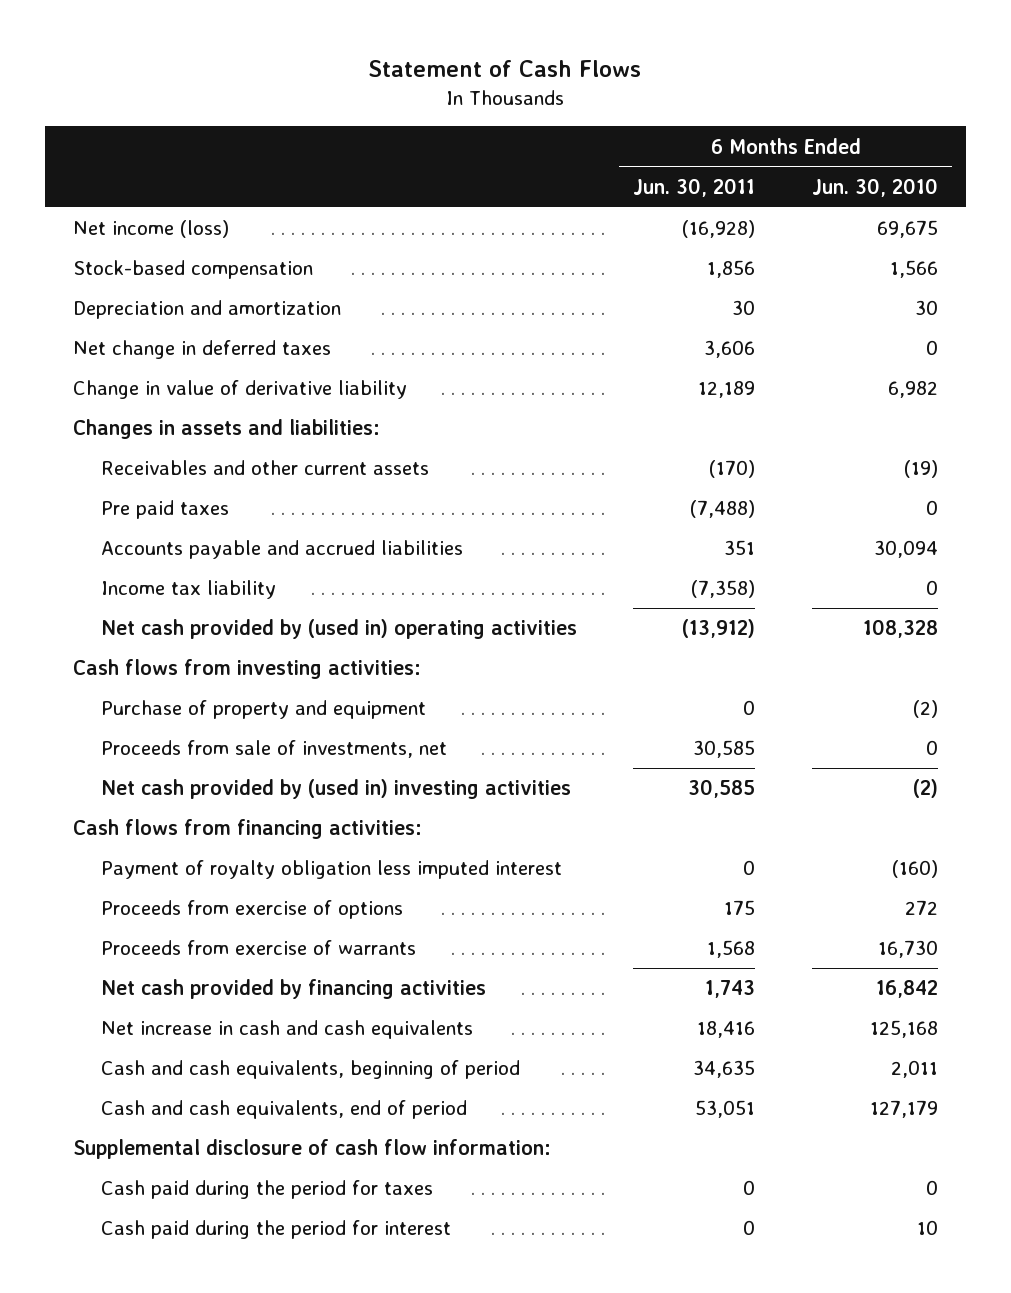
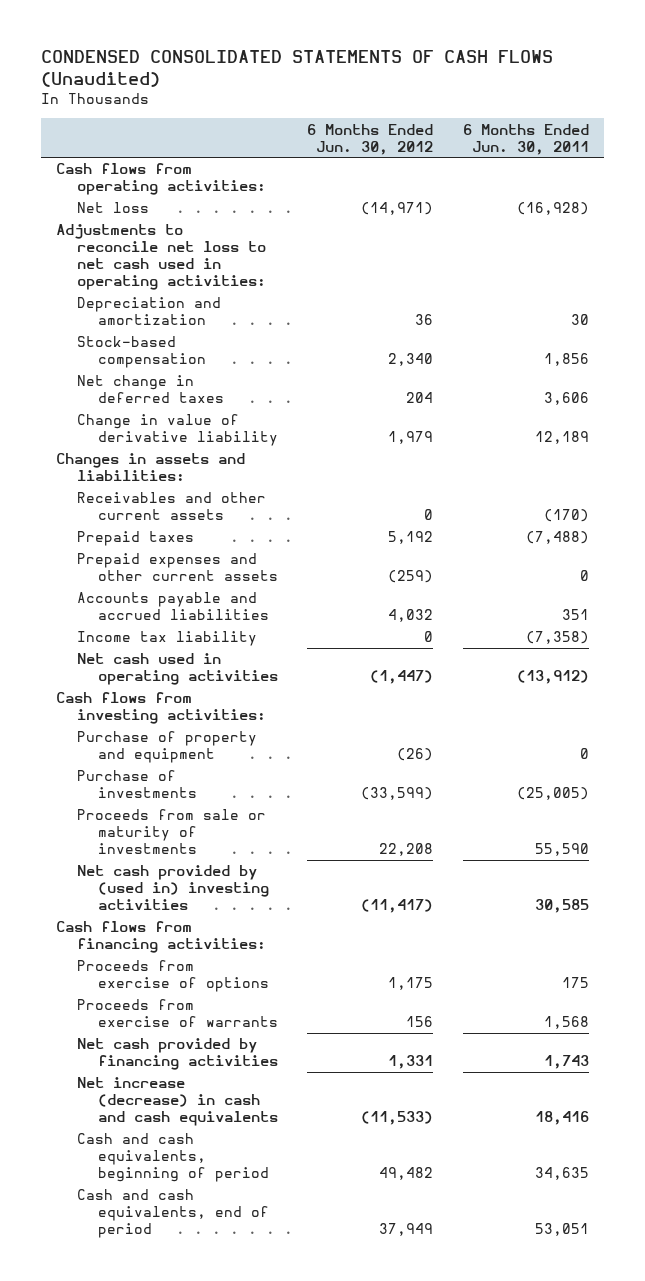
- Statement of Cash Flows
+ CONDENSED CONSOLIDATED STATEMENTS OF CASH FLOWS (Unaudited)
- | 6 Months Ended Jun. 30, 2011 | 6 Months Ended Jun. 30, 2010
+ | 6 Months Ended Jun. 30, 2012 | 6 Months Ended Jun. 30, 2011
- Net income (loss) | (16,928) | 69,675
+ Cash flows from operating activities:
+ Net loss | (14,971) | (16,928)
+ Adjustments to reconcile net loss to net cash used in operating activities:
moved down: Stock-based compensation | 2,340 | 1,856
- Pre paid taxes | (7,488) | 0
+ Prepaid taxes | 5,192 | (7,488)
+ Prepaid expenses and other current assets | (259) | 0
- Net cash provided by (used in) operating activities | (13,912) | 108,328
+ Net cash used in operating activities | (1,447) | (13,912)
- Proceeds from sale of investments, net | 30,585 | 0
+ Purchase of investments | (33,599) | (25,005)
+ Proceeds from sale or maturity of investments | 22,208 | 55,590
- Payment of royalty obligation less imputed interest | 0 | (160)
- Net increase in cash and cash equivalents | 18,416 | 125,168
+ Net increase (decrease) in cash and cash equivalents | (11,533) | 18,416
- Supplemental disclosure of cash flow information:
- Cash paid during the period for taxes | 0 | 0
- Cash paid during the period for interest | 0 | 10

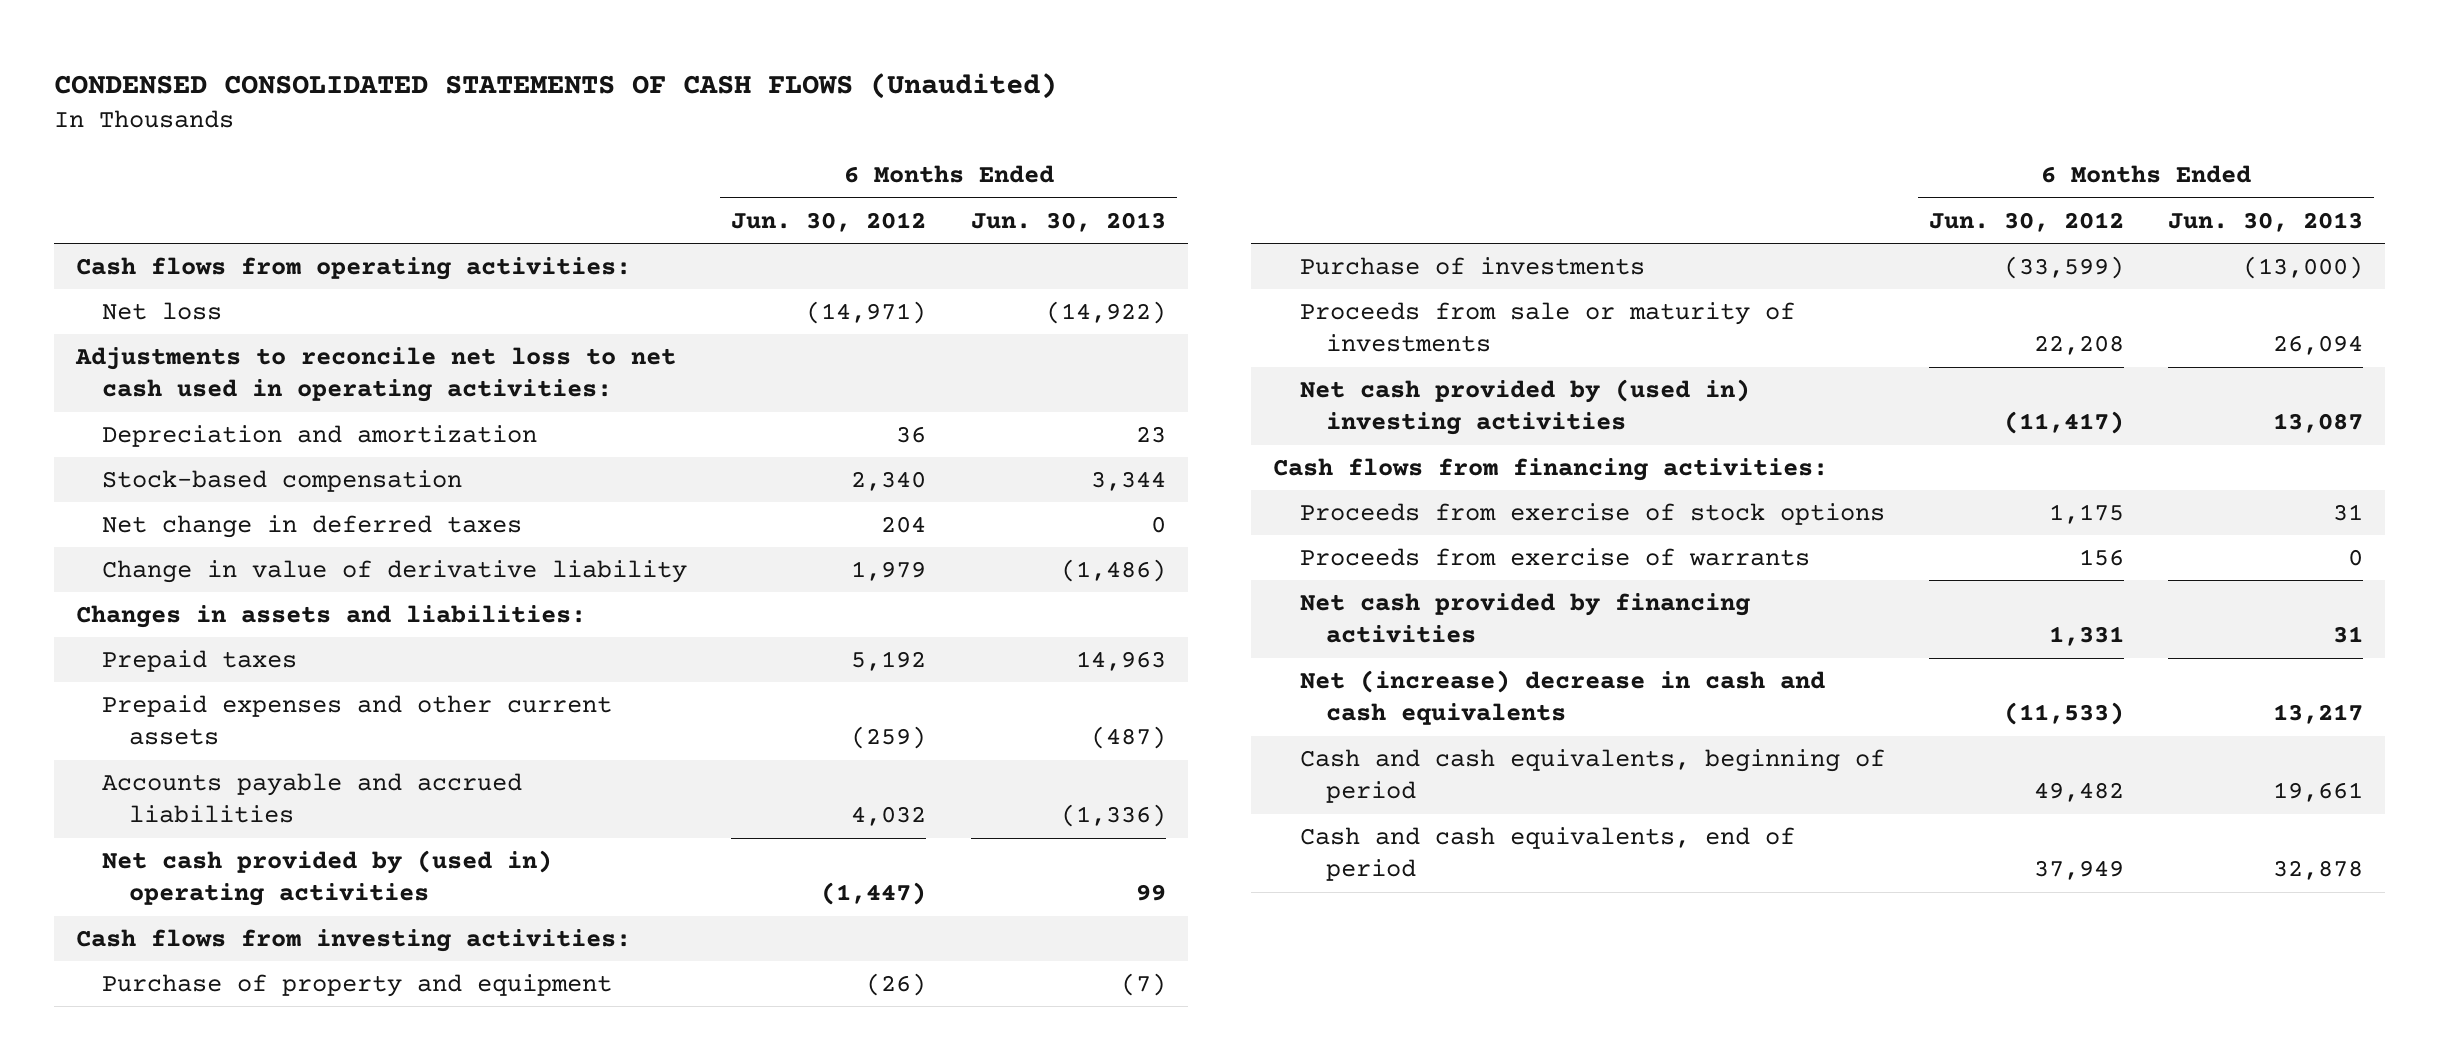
- | 6 Months Ended Jun. 30, 2012 | 6 Months Ended Jun. 30, 2011
+ | 6 Months Ended Jun. 30, 2012 | 6 Months Ended Jun. 30, 2013
- Receivables and other current assets | 0 | (170)
- Income tax liability | 0 | (7,358)
- Net cash used in operating activities | (1,447) | (13,912)
+ Net cash provided by (used in) operating activities | (1,447) | 99
- Proceeds from exercise of options | 1,175 | 175
+ Proceeds from exercise of stock options | 1,175 | 31
- Net increase (decrease) in cash and cash equivalents | (11,533) | 18,416
+ Net (increase) decrease in cash and cash equivalents | (11,533) | 13,217

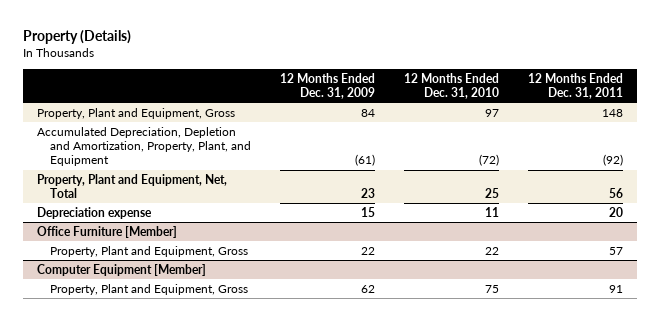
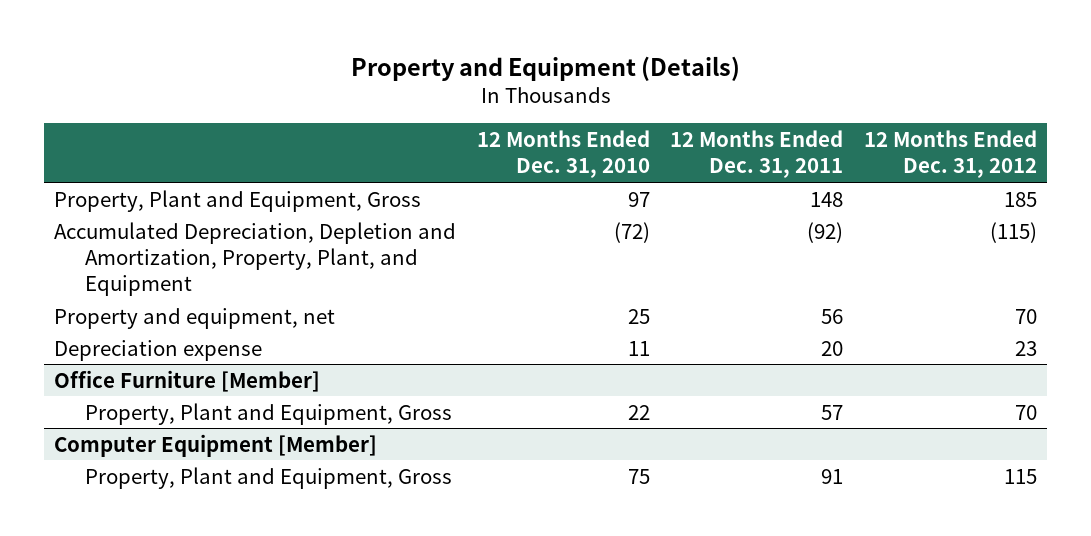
- Property (Details)
+ Property and Equipment (Details)
- | 12 Months Ended Dec. 31, 2009 | 12 Months Ended Dec. 31, 2010 | 12 Months Ended Dec. 31, 2011
+ | 12 Months Ended Dec. 31, 2010 | 12 Months Ended Dec. 31, 2011 | 12 Months Ended Dec. 31, 2012
- Property, Plant and Equipment, Net, Total | 23 | 25 | 56
+ Property and equipment, net | 25 | 56 | 70

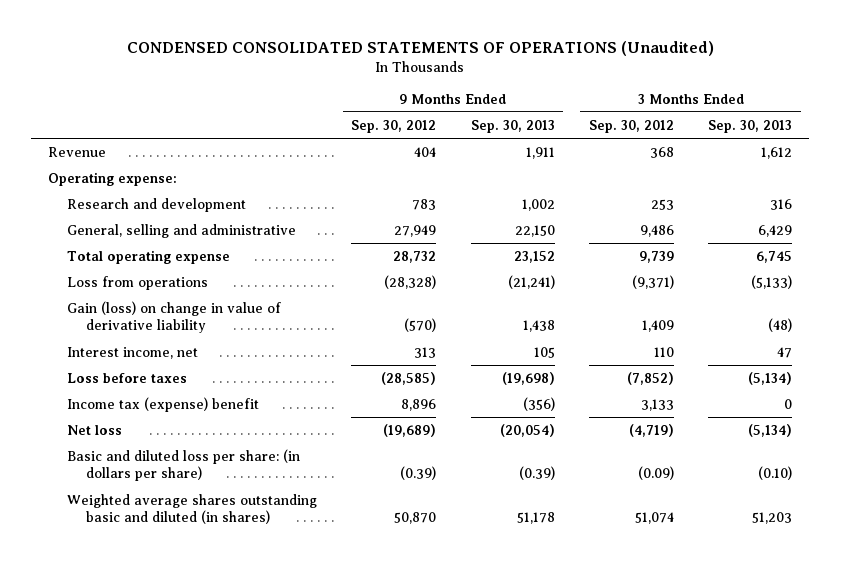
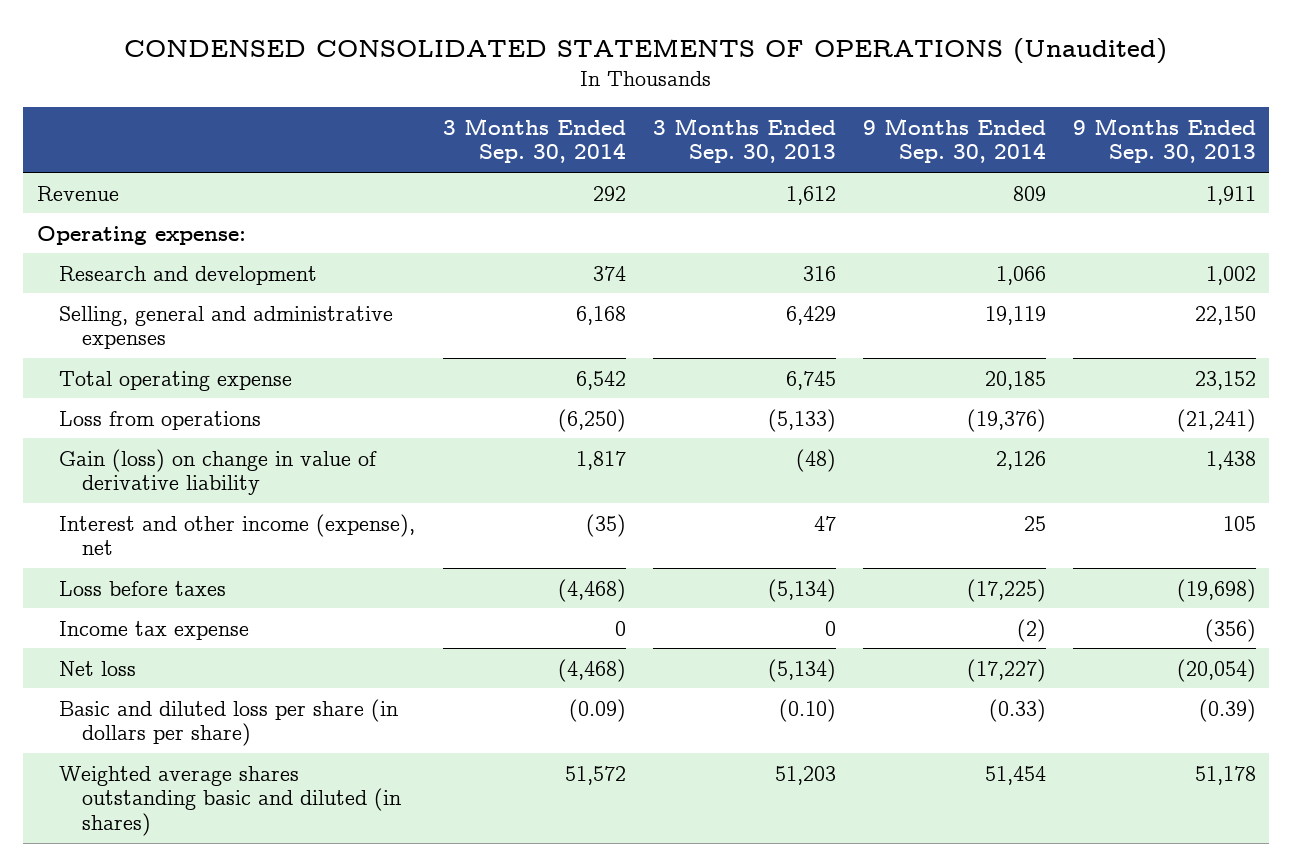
- | 9 Months Ended Sep. 30, 2012 | 9 Months Ended Sep. 30, 2013 | 3 Months Ended Sep. 30, 2012 | 3 Months Ended Sep. 30, 2013
+ | 3 Months Ended Sep. 30, 2014 | 3 Months Ended Sep. 30, 2013 | 9 Months Ended Sep. 30, 2014 | 9 Months Ended Sep. 30, 2013
- General, selling and administrative | 27,949 | 22,150 | 9,486 | 6,429
+ Selling, general and administrative expenses | 6,168 | 6,429 | 19,119 | 22,150
- Interest income, net | 313 | 105 | 110 | 47
+ Interest and other income (expense), net | (35) | 47 | 25 | 105
- Income tax (expense) benefit | 8,896 | (356) | 3,133 | 0
+ Income tax expense | 0 | 0 | (2) | (356)
- Basic and diluted loss per share: (in dollars per share) | (0.39) | (0.39) | (0.09) | (0.10)
+ Basic and diluted loss per share (in dollars per share) | (0.09) | (0.10) | (0.33) | (0.39)

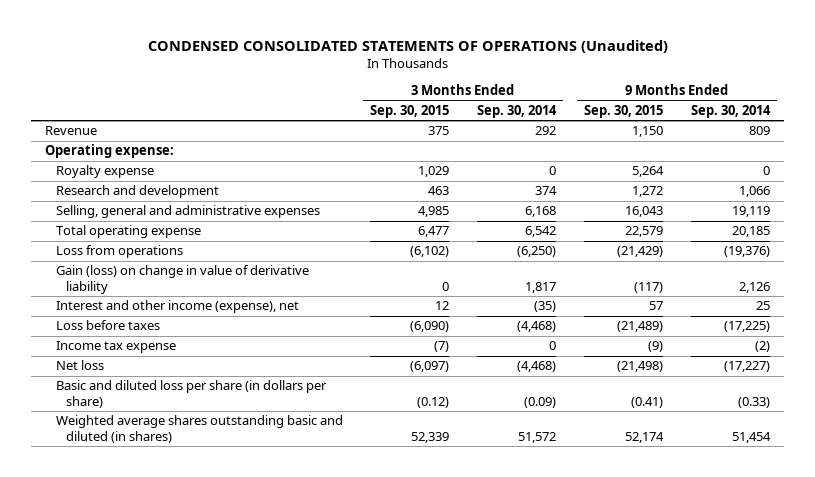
- | 3 Months Ended Sep. 30, 2014 | 3 Months Ended Sep. 30, 2013 | 9 Months Ended Sep. 30, 2014 | 9 Months Ended Sep. 30, 2013
+ | 3 Months Ended Sep. 30, 2015 | 3 Months Ended Sep. 30, 2014 | 9 Months Ended Sep. 30, 2015 | 9 Months Ended Sep. 30, 2014
+ Royalty expense | 1,029 | 0 | 5,264 | 0

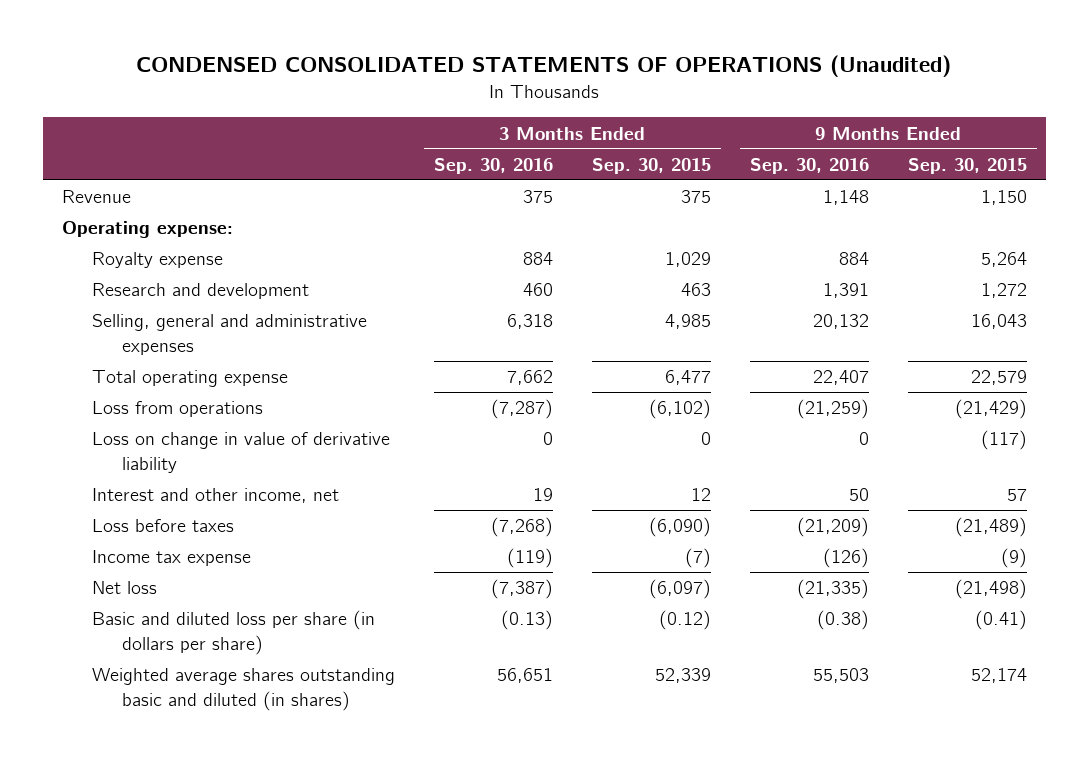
- | 3 Months Ended Sep. 30, 2015 | 3 Months Ended Sep. 30, 2014 | 9 Months Ended Sep. 30, 2015 | 9 Months Ended Sep. 30, 2014
+ | 3 Months Ended Sep. 30, 2016 | 3 Months Ended Sep. 30, 2015 | 9 Months Ended Sep. 30, 2016 | 9 Months Ended Sep. 30, 2015
- Gain (loss) on change in value of derivative liability | 0 | 1,817 | (117) | 2,126
- Interest and other income (expense), net | 12 | (35) | 57 | 25
+ Loss on change in value of derivative liability | 0 | 0 | 0 | (117)
+ Interest and other income, net | 19 | 12 | 50 | 57

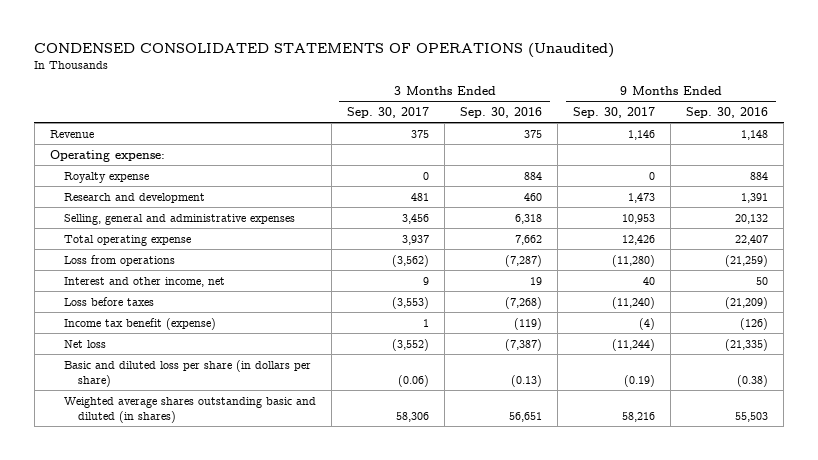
- | 3 Months Ended Sep. 30, 2016 | 3 Months Ended Sep. 30, 2015 | 9 Months Ended Sep. 30, 2016 | 9 Months Ended Sep. 30, 2015
+ | 3 Months Ended Sep. 30, 2017 | 3 Months Ended Sep. 30, 2016 | 9 Months Ended Sep. 30, 2017 | 9 Months Ended Sep. 30, 2016
- Loss on change in value of derivative liability | 0 | 0 | 0 | (117)
- Income tax expense | (119) | (7) | (126) | (9)
+ Income tax benefit (expense) | 1 | (119) | (4) | (126)

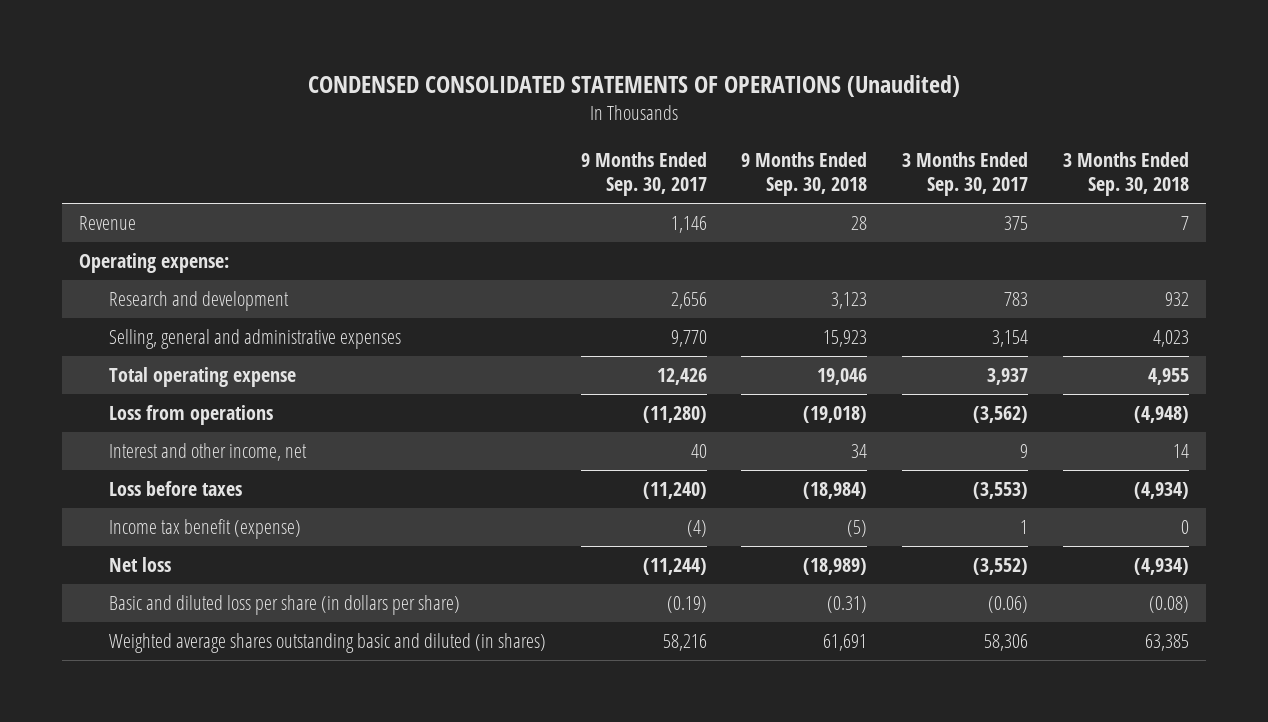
- | 3 Months Ended Sep. 30, 2017 | 3 Months Ended Sep. 30, 2016 | 9 Months Ended Sep. 30, 2017 | 9 Months Ended Sep. 30, 2016
+ | 9 Months Ended Sep. 30, 2017 | 9 Months Ended Sep. 30, 2018 | 3 Months Ended Sep. 30, 2017 | 3 Months Ended Sep. 30, 2018
- Royalty expense | 0 | 884 | 0 | 884
- Research and development | 481 | 460 | 1,473 | 1,391
- Selling, general and administrative expenses | 3,456 | 6,318 | 10,953 | 20,132
+ Research and development | 2,656 | 3,123 | 783 | 932
+ Selling, general and administrative expenses | 9,770 | 15,923 | 3,154 | 4,023

